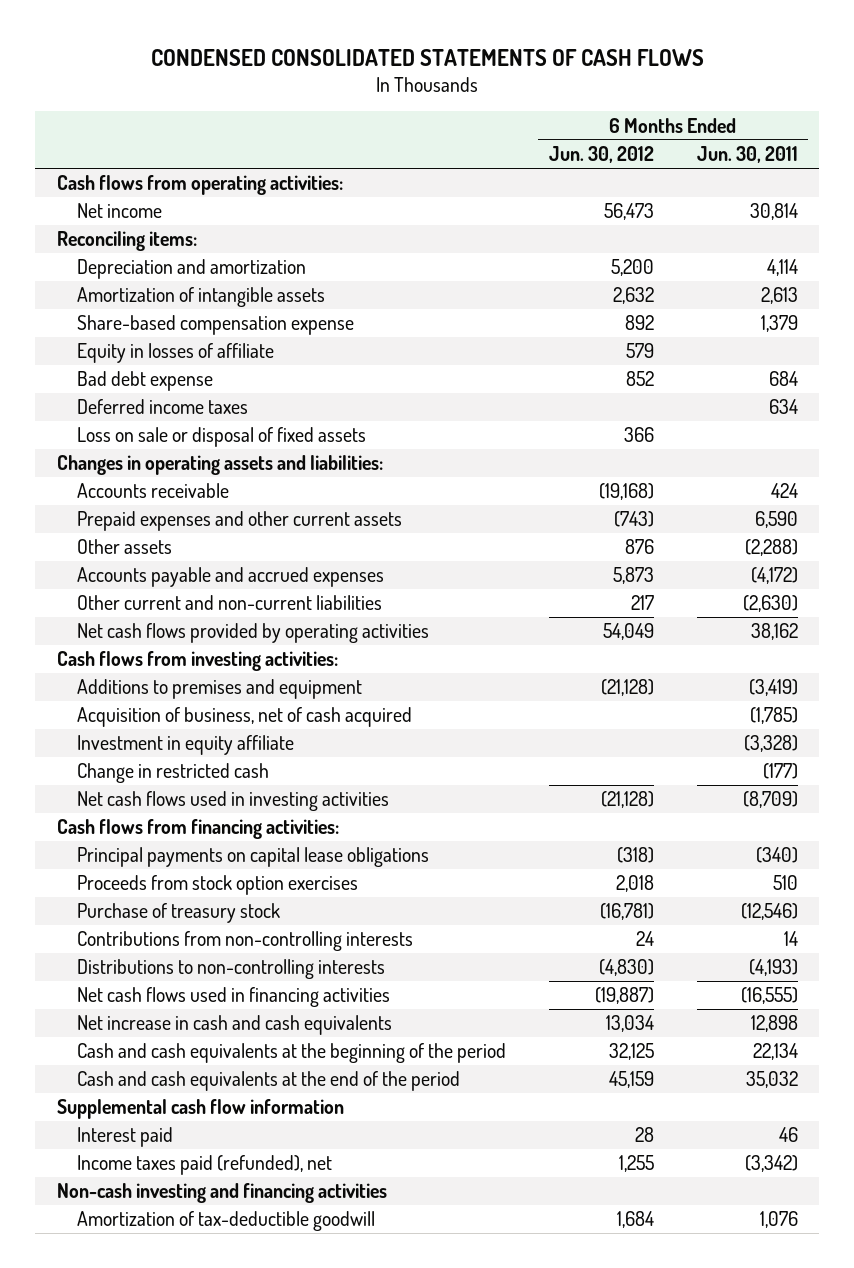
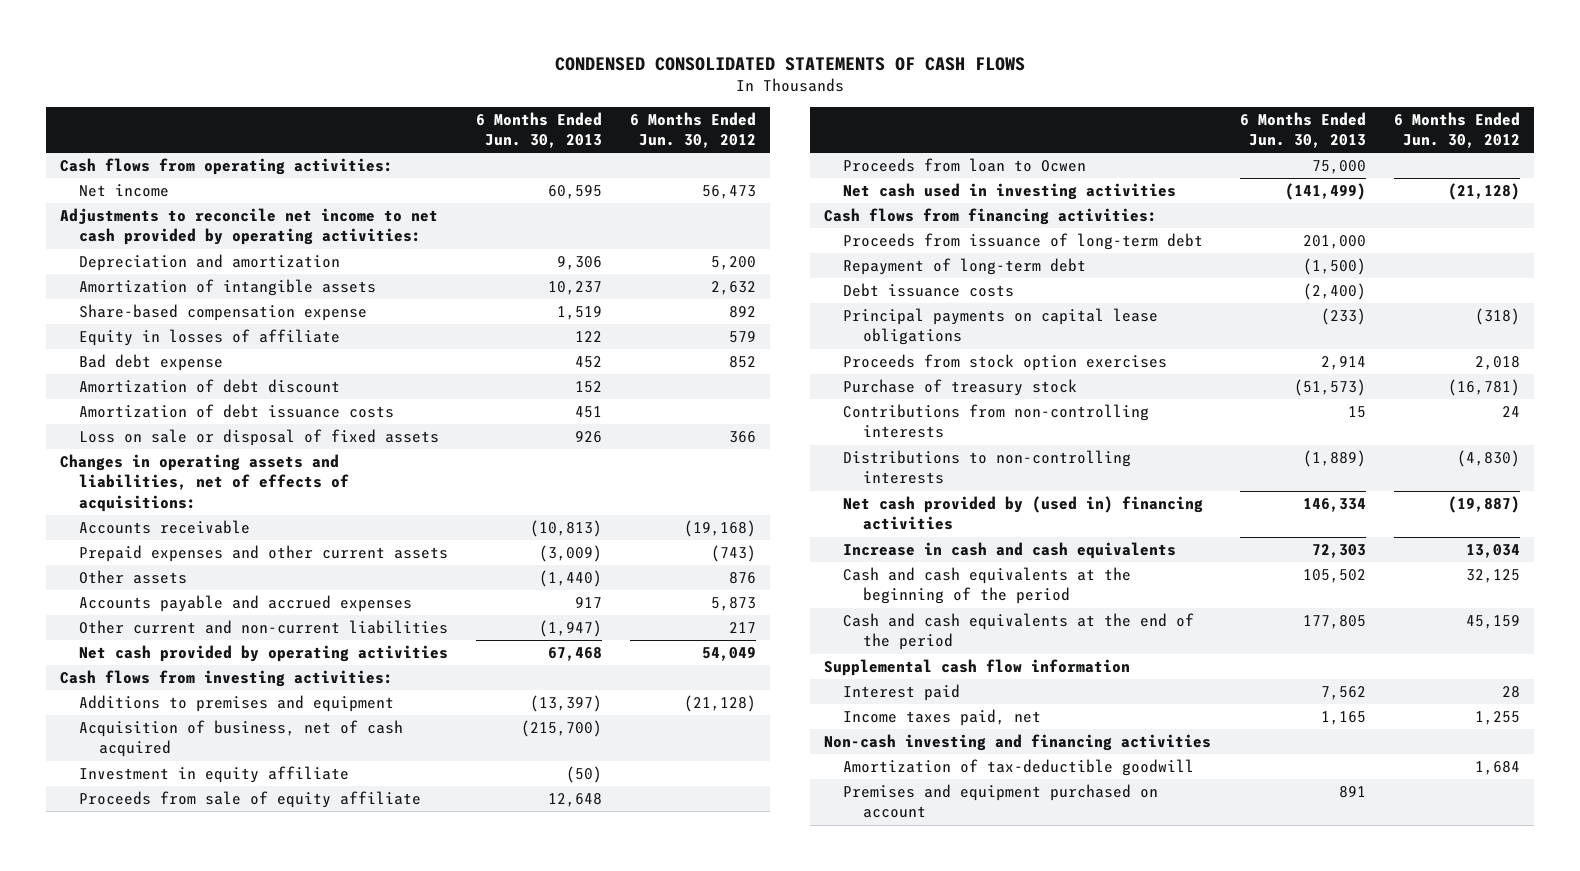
- | 6 Months Ended Jun. 30, 2012 | 6 Months Ended Jun. 30, 2011
+ | 6 Months Ended Jun. 30, 2013 | 6 Months Ended Jun. 30, 2012
- Reconciling items:
+ Adjustments to reconcile net income to net cash provided by operating activities:
- Deferred income taxes | | 634
+ Amortization of debt discount | 152 |
+ Amortization of debt issuance costs | 451 |
- Changes in operating assets and liabilities:
+ Changes in operating assets and liabilities, net of effects of acquisitions:
- Net cash flows provided by operating activities | 54,049 | 38,162
+ Net cash provided by operating activities | 67,468 | 54,049
- Change in restricted cash | | (177)
- Net cash flows used in investing activities | (21,128) | (8,709)
+ Proceeds from sale of equity affiliate | 12,648 |
+ Proceeds from loan to Ocwen | 75,000 |
+ Net cash used in investing activities | (141,499) | (21,128)
+ Proceeds from issuance of long-term debt | 201,000 |
+ Repayment of long-term debt | (1,500) |
+ Debt issuance costs | (2,400) |
- Net cash flows used in financing activities | (19,887) | (16,555)
- Net increase in cash and cash equivalents | 13,034 | 12,898
+ Net cash provided by (used in) financing activities | 146,334 | (19,887)
+ Increase in cash and cash equivalents | 72,303 | 13,034
- Income taxes paid (refunded), net | 1,255 | (3,342)
+ Income taxes paid, net | 1,165 | 1,255
+ Premises and equipment purchased on account | 891 |

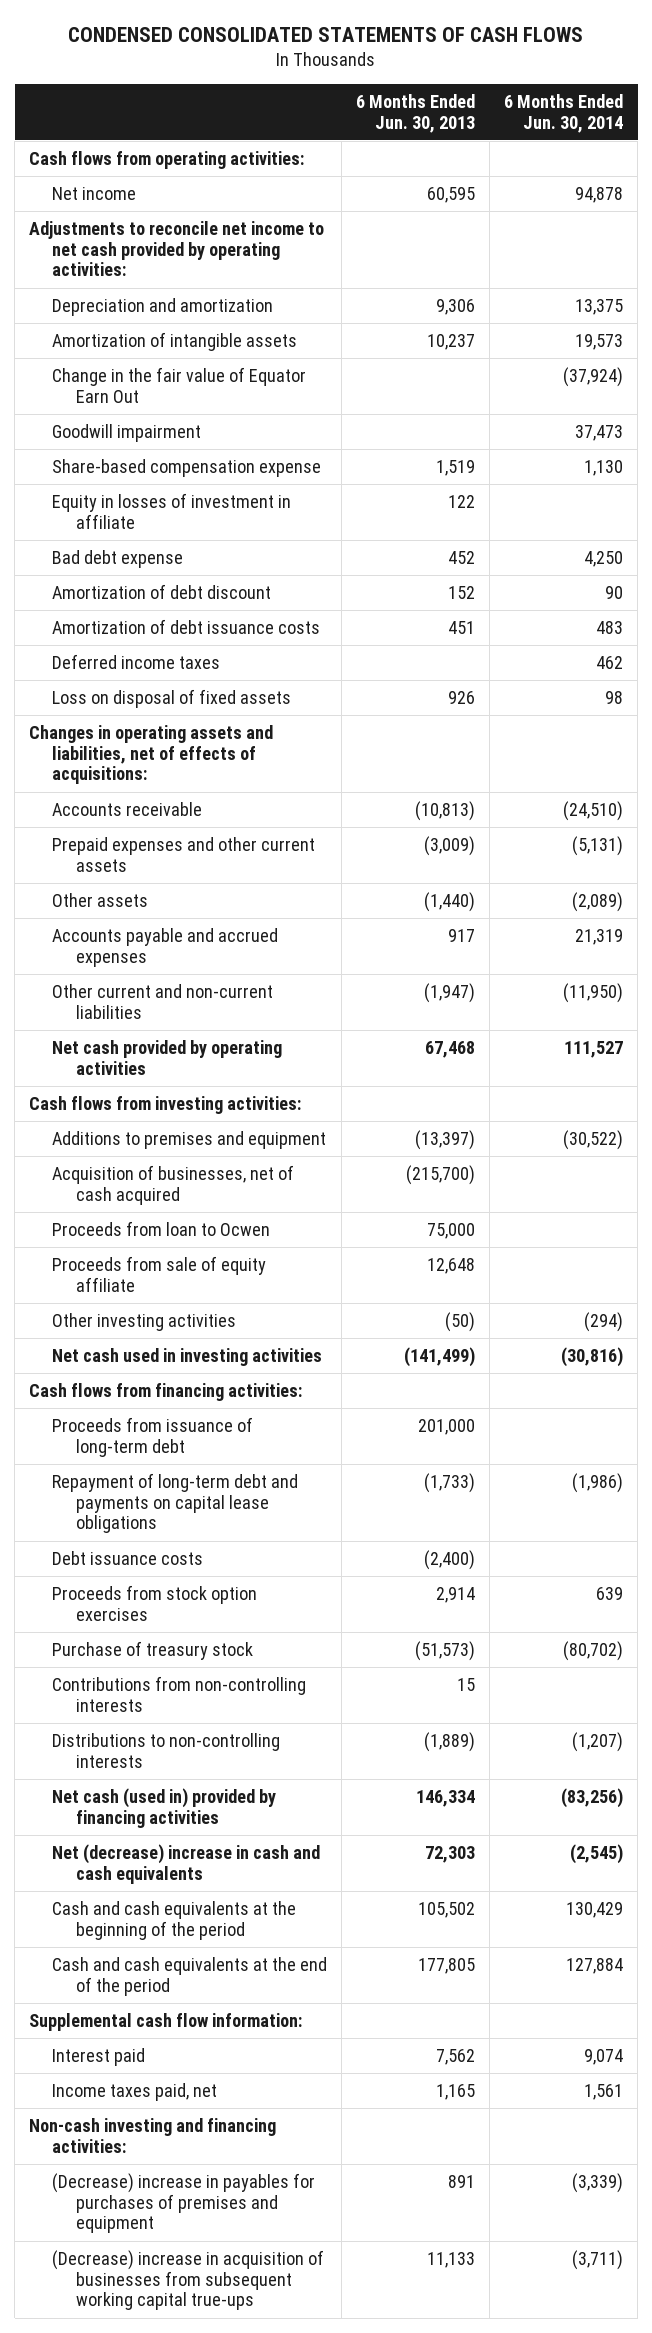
- | 6 Months Ended Jun. 30, 2013 | 6 Months Ended Jun. 30, 2012
+ | 6 Months Ended Jun. 30, 2013 | 6 Months Ended Jun. 30, 2014
+ Change in the fair value of Equator Earn Out | | (37,924)
+ Goodwill impairment | | 37,473
- Equity in losses of affiliate | 122 | 579
+ Equity in losses of investment in affiliate | 122 |
- Loss on sale or disposal of fixed assets | 926 | 366
+ Deferred income taxes | | 462
+ Loss on disposal of fixed assets | 926 | 98
- Acquisition of business, net of cash acquired | (215,700) |
- Investment in equity affiliate | (50) |
+ Acquisition of businesses, net of cash acquired | (215,700) |
moved down: Proceeds from sale of equity affiliate | 12,648 |
+ Other investing activities | (50) | (294)
- Repayment of long-term debt | (1,500) |
+ Repayment of long-term debt and payments on capital lease obligations | (1,733) | (1,986)
- Principal payments on capital lease obligations | (233) | (318)
- Net cash provided by (used in) financing activities | 146,334 | (19,887)
- Increase in cash and cash equivalents | 72,303 | 13,034
+ Net cash (used in) provided by financing activities | 146,334 | (83,256)
+ Net (decrease) increase in cash and cash equivalents | 72,303 | (2,545)
- Supplemental cash flow information
+ Supplemental cash flow information:
- Non-cash investing and financing activities
- Amortization of tax-deductible goodwill | | 1,684
- Premises and equipment purchased on account | 891 |
+ Non-cash investing and financing activities:
+ (Decrease) increase in payables for purchases of premises and equipment | 891 | (3,339)
+ (Decrease) increase in acquisition of businesses from subsequent working capital true-ups | 11,133 | (3,711)

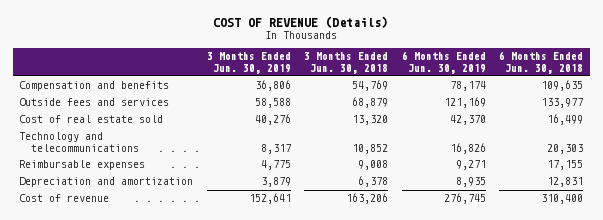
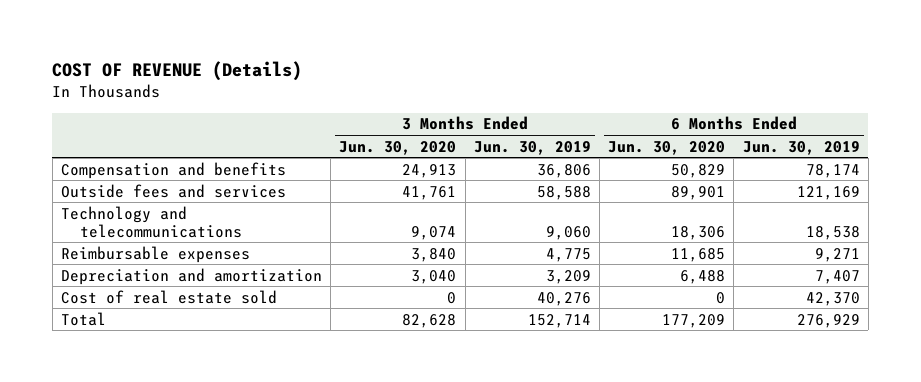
- | 3 Months Ended Jun. 30, 2019 | 3 Months Ended Jun. 30, 2018 | 6 Months Ended Jun. 30, 2019 | 6 Months Ended Jun. 30, 2018
+ | 3 Months Ended Jun. 30, 2020 | 3 Months Ended Jun. 30, 2019 | 6 Months Ended Jun. 30, 2020 | 6 Months Ended Jun. 30, 2019
- Technology and telecommunications | 8,317 | 10,852 | 16,826 | 20,303
+ Technology and telecommunications | 9,074 | 9,060 | 18,306 | 18,538
- Depreciation and amortization | 3,879 | 6,378 | 8,935 | 12,831
- Cost of revenue | 152,641 | 163,206 | 276,745 | 310,400
+ Depreciation and amortization | 3,040 | 3,209 | 6,488 | 7,407
moved down: Cost of real estate sold | 0 | 40,276 | 0 | 42,370
+ Total | 82,628 | 152,714 | 177,209 | 276,929

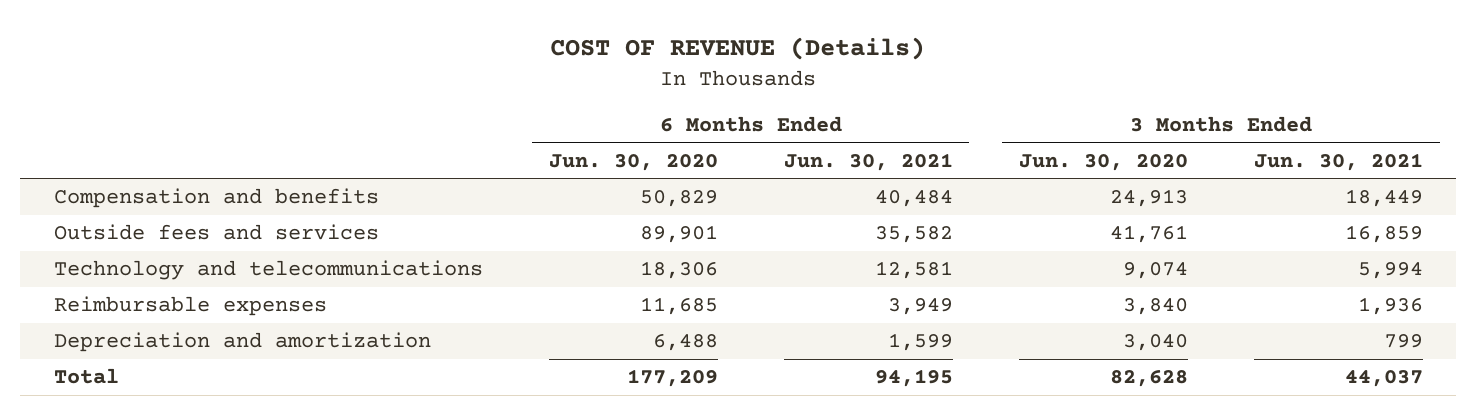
- | 3 Months Ended Jun. 30, 2020 | 3 Months Ended Jun. 30, 2019 | 6 Months Ended Jun. 30, 2020 | 6 Months Ended Jun. 30, 2019
+ | 6 Months Ended Jun. 30, 2020 | 6 Months Ended Jun. 30, 2021 | 3 Months Ended Jun. 30, 2020 | 3 Months Ended Jun. 30, 2021
- Cost of real estate sold | 0 | 40,276 | 0 | 42,370

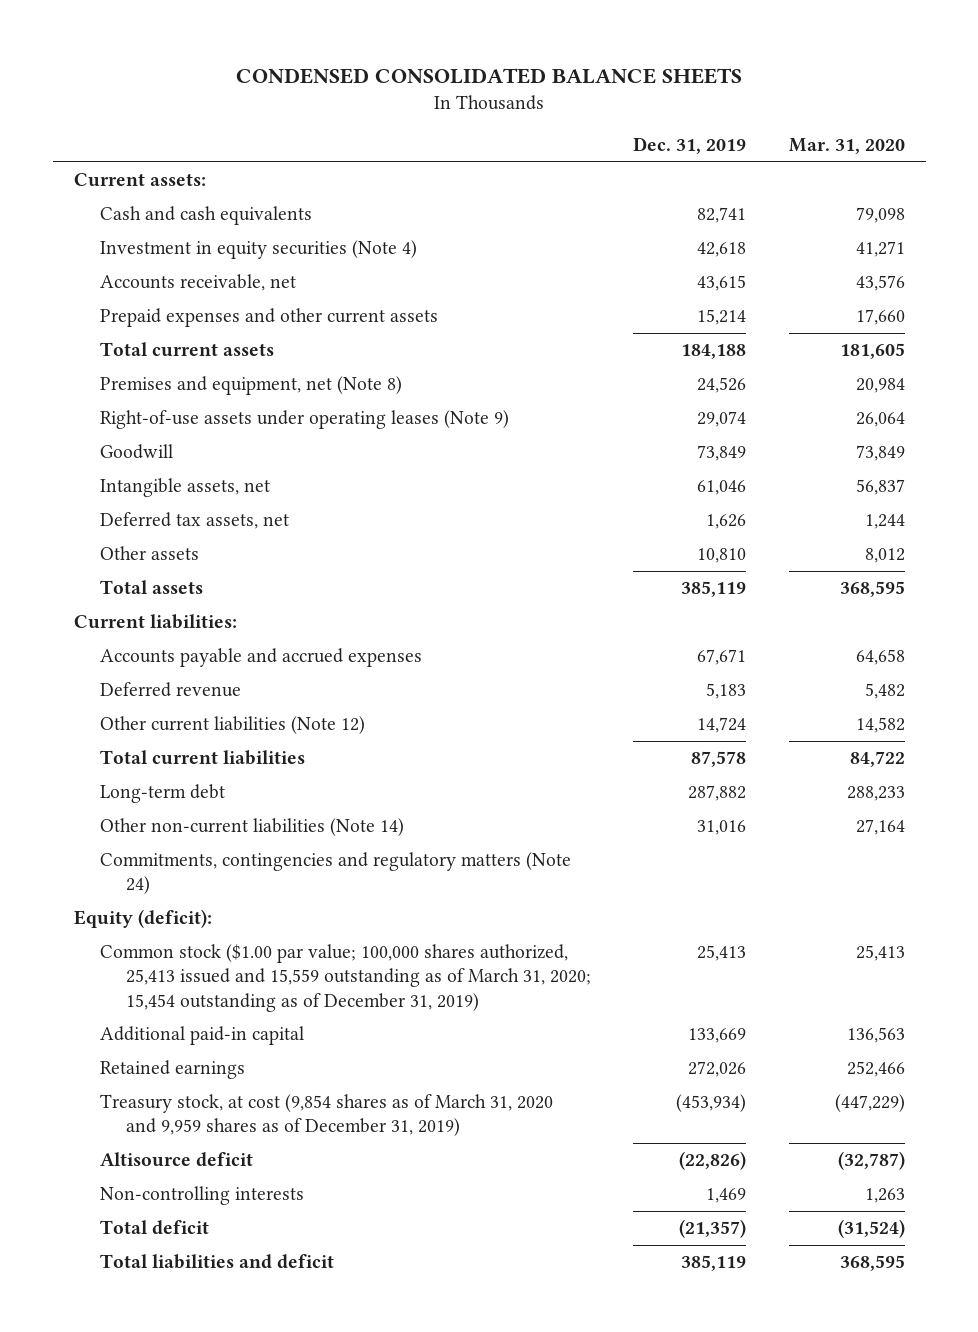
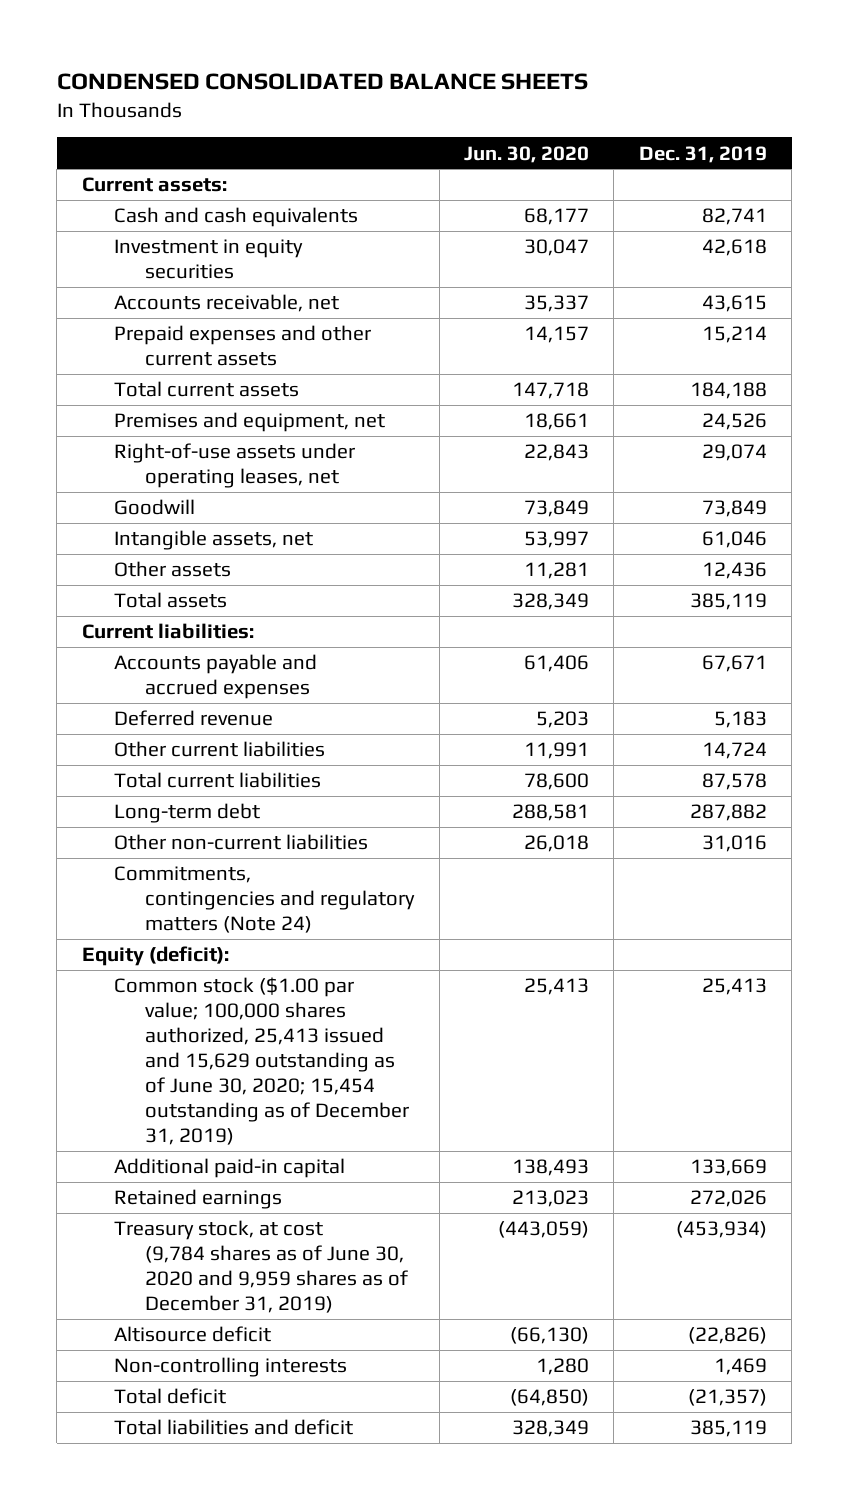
- | Dec. 31, 2019 | Mar. 31, 2020
+ | Jun. 30, 2020 | Dec. 31, 2019
- Investment in equity securities (Note 4) | 42,618 | 41,271
+ Investment in equity securities | 30,047 | 42,618
- Premises and equipment, net (Note 8) | 24,526 | 20,984
- Right-of-use assets under operating leases (Note 9) | 29,074 | 26,064
+ Premises and equipment, net | 18,661 | 24,526
+ Right-of-use assets under operating leases, net | 22,843 | 29,074
- Deferred tax assets, net | 1,626 | 1,244
- Other assets | 10,810 | 8,012
+ Other assets | 11,281 | 12,436
- Other current liabilities (Note 12) | 14,724 | 14,582
+ Other current liabilities | 11,991 | 14,724
- Other non-current liabilities (Note 14) | 31,016 | 27,164
+ Other non-current liabilities | 26,018 | 31,016
- Common stock ($1.00 par value; 100,000 shares authorized, 25,413 issued and 15,559 outstanding as of March 31, 2020; 15,454 outstanding as of December 31, 2019) | 25,413 | 25,413
+ Common stock ($1.00 par value; 100,000 shares authorized, 25,413 issued and 15,629 outstanding as of June 30, 2020; 15,454 outstanding as of December 31, 2019) | 25,413 | 25,413
- Treasury stock, at cost (9,854 shares as of March 31, 2020 and 9,959 shares as of December 31, 2019) | (453,934) | (447,229)
+ Treasury stock, at cost (9,784 shares as of June 30, 2020 and 9,959 shares as of December 31, 2019) | (443,059) | (453,934)

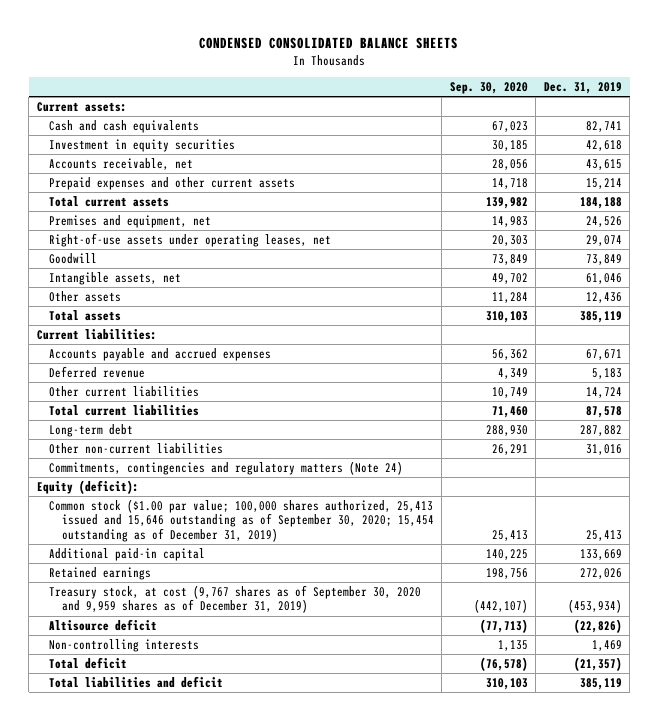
- | Jun. 30, 2020 | Dec. 31, 2019
+ | Sep. 30, 2020 | Dec. 31, 2019
- Common stock ($1.00 par value; 100,000 shares authorized, 25,413 issued and 15,629 outstanding as of June 30, 2020; 15,454 outstanding as of December 31, 2019) | 25,413 | 25,413
+ Common stock ($1.00 par value; 100,000 shares authorized, 25,413 issued and 15,646 outstanding as of September 30, 2020; 15,454 outstanding as of December 31, 2019) | 25,413 | 25,413
- Treasury stock, at cost (9,784 shares as of June 30, 2020 and 9,959 shares as of December 31, 2019) | (443,059) | (453,934)
+ Treasury stock, at cost (9,767 shares as of September 30, 2020 and 9,959 shares as of December 31, 2019) | (442,107) | (453,934)

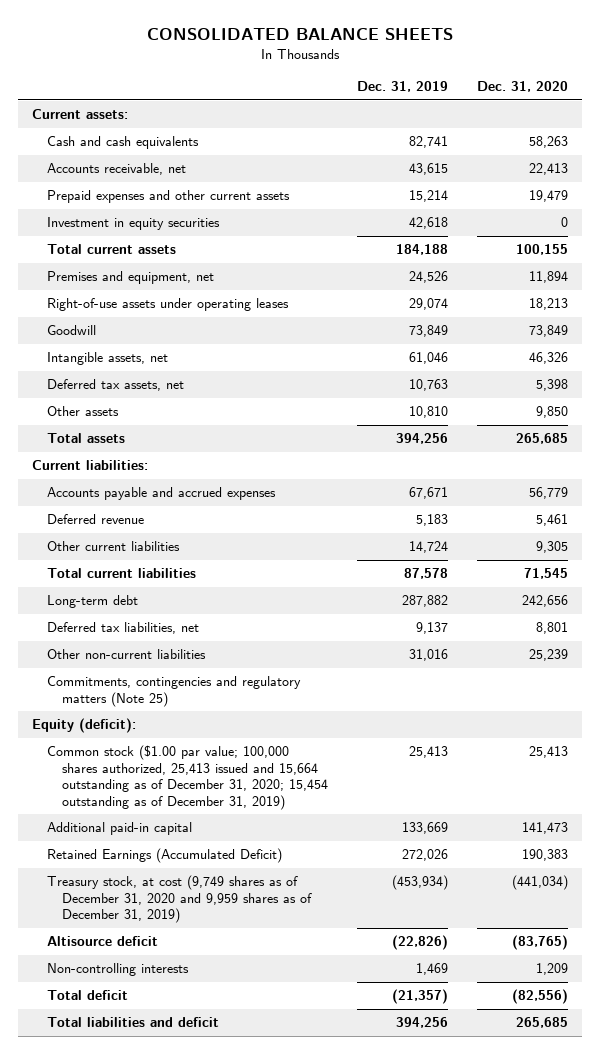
- CONDENSED CONSOLIDATED BALANCE SHEETS
+ CONSOLIDATED BALANCE SHEETS
- | Sep. 30, 2020 | Dec. 31, 2019
+ | Dec. 31, 2019 | Dec. 31, 2020
moved down: Investment in equity securities | 42,618 | 0
- Right-of-use assets under operating leases, net | 20,303 | 29,074
+ Right-of-use assets under operating leases | 29,074 | 18,213
- Other assets | 11,284 | 12,436
- Total assets | 310,103 | 385,119
+ Deferred tax assets, net | 10,763 | 5,398
+ Other assets | 10,810 | 9,850
+ Total assets | 394,256 | 265,685
+ Deferred tax liabilities, net | 9,137 | 8,801
- Commitments, contingencies and regulatory matters (Note 24)
+ Commitments, contingencies and regulatory matters (Note 25)
- Common stock ($1.00 par value; 100,000 shares authorized, 25,413 issued and 15,646 outstanding as of September 30, 2020; 15,454 outstanding as of December 31, 2019) | 25,413 | 25,413
+ Common stock ($1.00 par value; 100,000 shares authorized, 25,413 issued and 15,664 outstanding as of December 31, 2020; 15,454 outstanding as of December 31, 2019) | 25,413 | 25,413
- Retained earnings | 198,756 | 272,026
- Treasury stock, at cost (9,767 shares as of September 30, 2020 and 9,959 shares as of December 31, 2019) | (442,107) | (453,934)
+ Retained Earnings (Accumulated Deficit) | 272,026 | 190,383
+ Treasury stock, at cost (9,749 shares as of December 31, 2020 and 9,959 shares as of December 31, 2019) | (453,934) | (441,034)
- Total liabilities and deficit | 310,103 | 385,119
+ Total liabilities and deficit | 394,256 | 265,685

